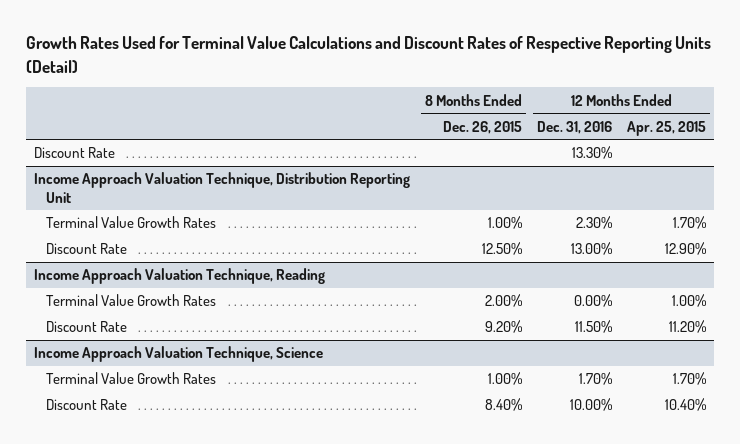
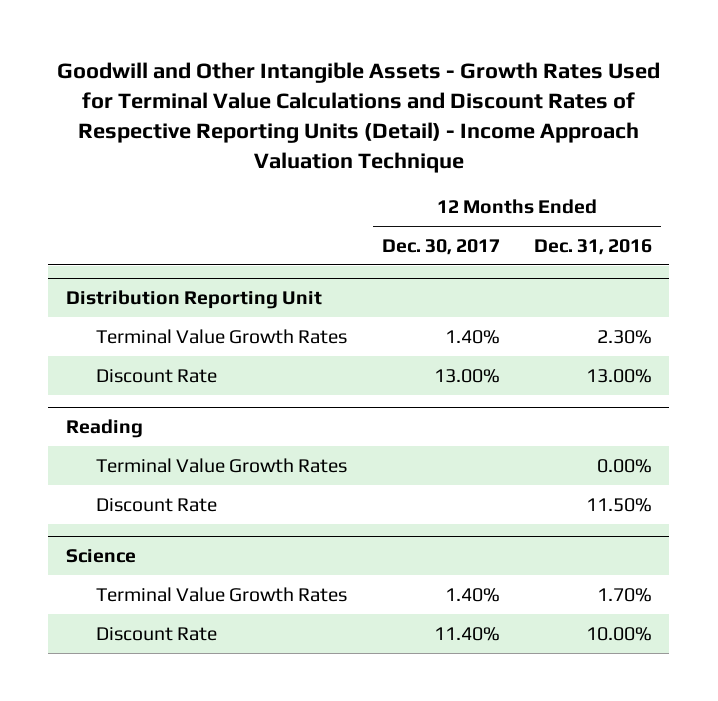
- Growth Rates Used for Terminal Value Calculations and Discount Rates of Respective Reporting Units (Detail)
+ Goodwill and Other Intangible Assets - Growth Rates Used for Terminal Value Calculations and Discount Rates of Respective Reporting Units (Detail) - Income Approach Valuation Technique
- | 8 Months Ended Dec. 26, 2015 | 12 Months Ended Dec. 31, 2016 | 12 Months Ended Apr. 25, 2015
+ | 12 Months Ended Dec. 30, 2017 | 12 Months Ended Dec. 31, 2016
- Discount Rate | | 13.30% |
- Income Approach Valuation Technique, Distribution Reporting Unit
+ Distribution Reporting Unit
- Income Approach Valuation Technique, Reading
+ Reading
- Income Approach Valuation Technique, Science
+ Science

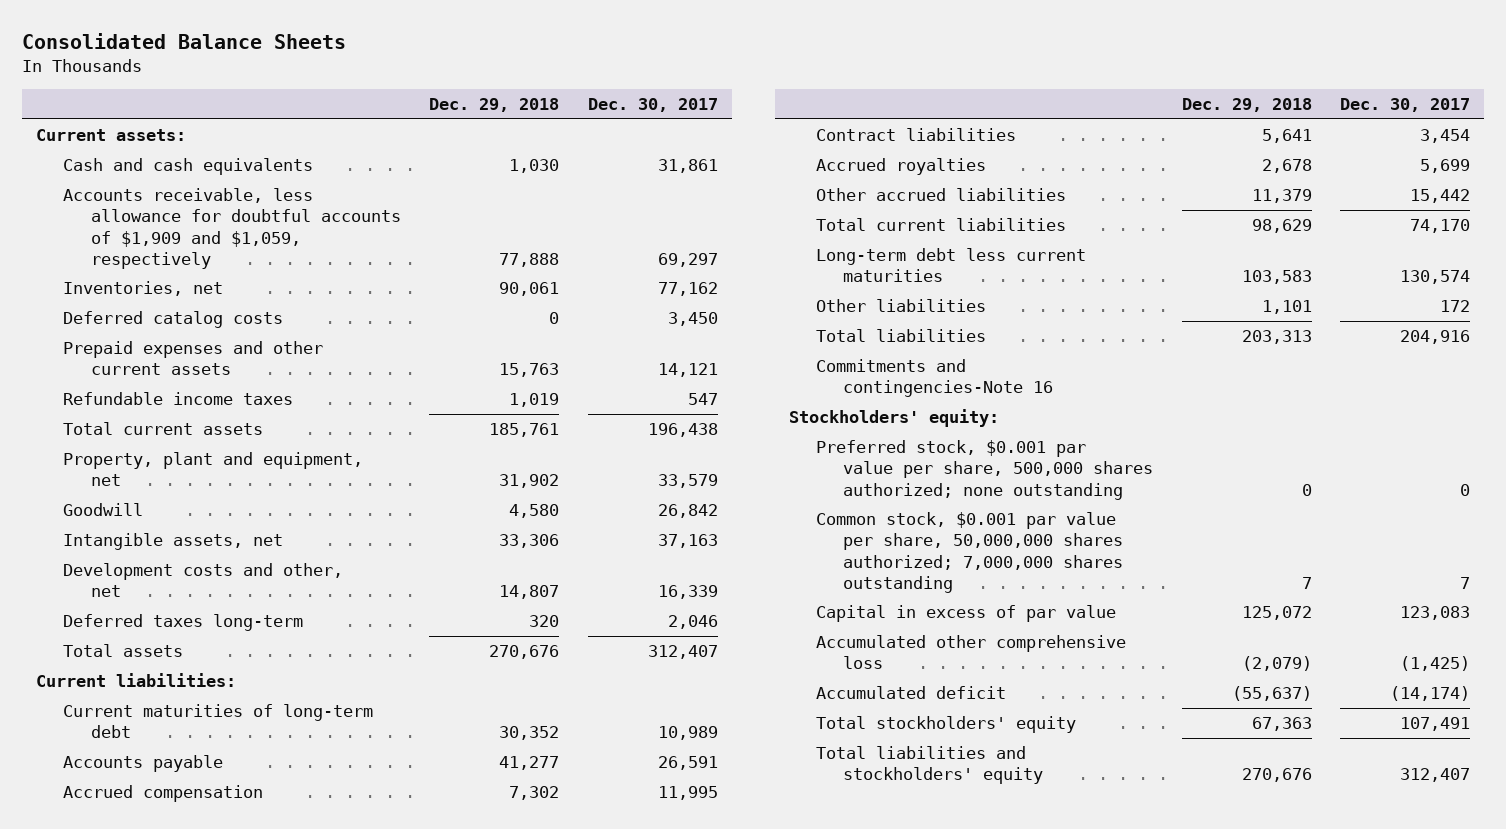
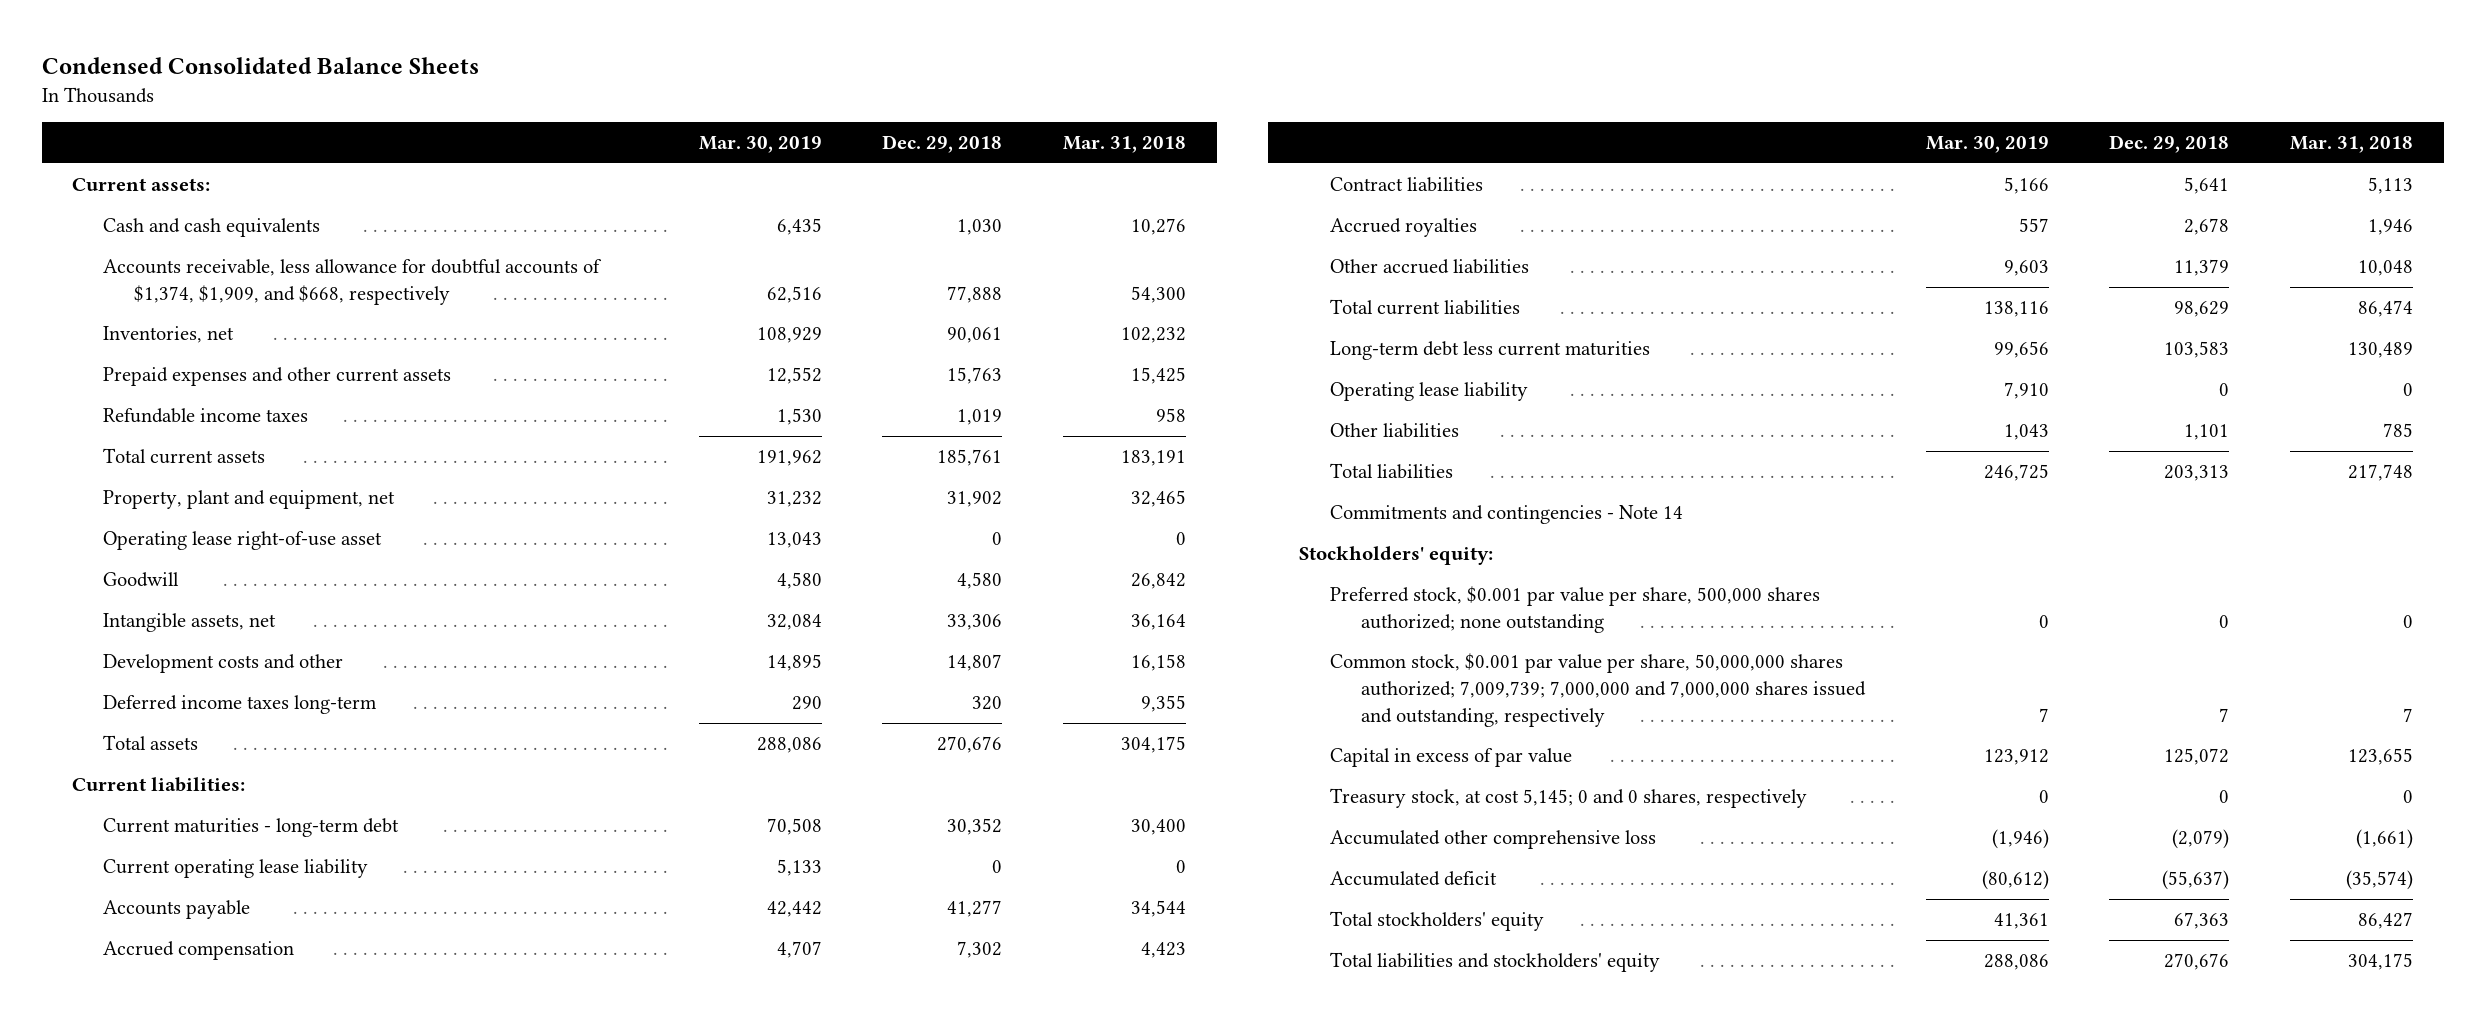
- Consolidated Balance Sheets
+ Condensed Consolidated Balance Sheets
- | Dec. 29, 2018 | Dec. 30, 2017
+ | Mar. 30, 2019 | Dec. 29, 2018 | Mar. 31, 2018
- Accounts receivable, less allowance for doubtful accounts of $1,909 and $1,059, respectively | 77,888 | 69,297
+ Accounts receivable, less allowance for doubtful accounts of $1,374, $1,909, and $668, respectively | 62,516 | 77,888 | 54,300
- Deferred catalog costs | 0 | 3,450
+ Operating lease right-of-use asset | 13,043 | 0 | 0
- Development costs and other, net | 14,807 | 16,339
- Deferred taxes long-term | 320 | 2,046
+ Development costs and other | 14,895 | 14,807 | 16,158
+ Deferred income taxes long-term | 290 | 320 | 9,355
- Current maturities of long-term debt | 30,352 | 10,989
+ Current maturities - long-term debt | 70,508 | 30,352 | 30,400
+ Current operating lease liability | 5,133 | 0 | 0
+ Operating lease liability | 7,910 | 0 | 0
- Commitments and contingencies-Note 16
+ Commitments and contingencies - Note 14
- Common stock, $0.001 par value per share, 50,000,000 shares authorized; 7,000,000 shares outstanding | 7 | 7
+ Common stock, $0.001 par value per share, 50,000,000 shares authorized; 7,009,739; 7,000,000 and 7,000,000 shares issued and outstanding, respectively | 7 | 7 | 7
+ Treasury stock, at cost 5,145; 0 and 0 shares, respectively | 0 | 0 | 0

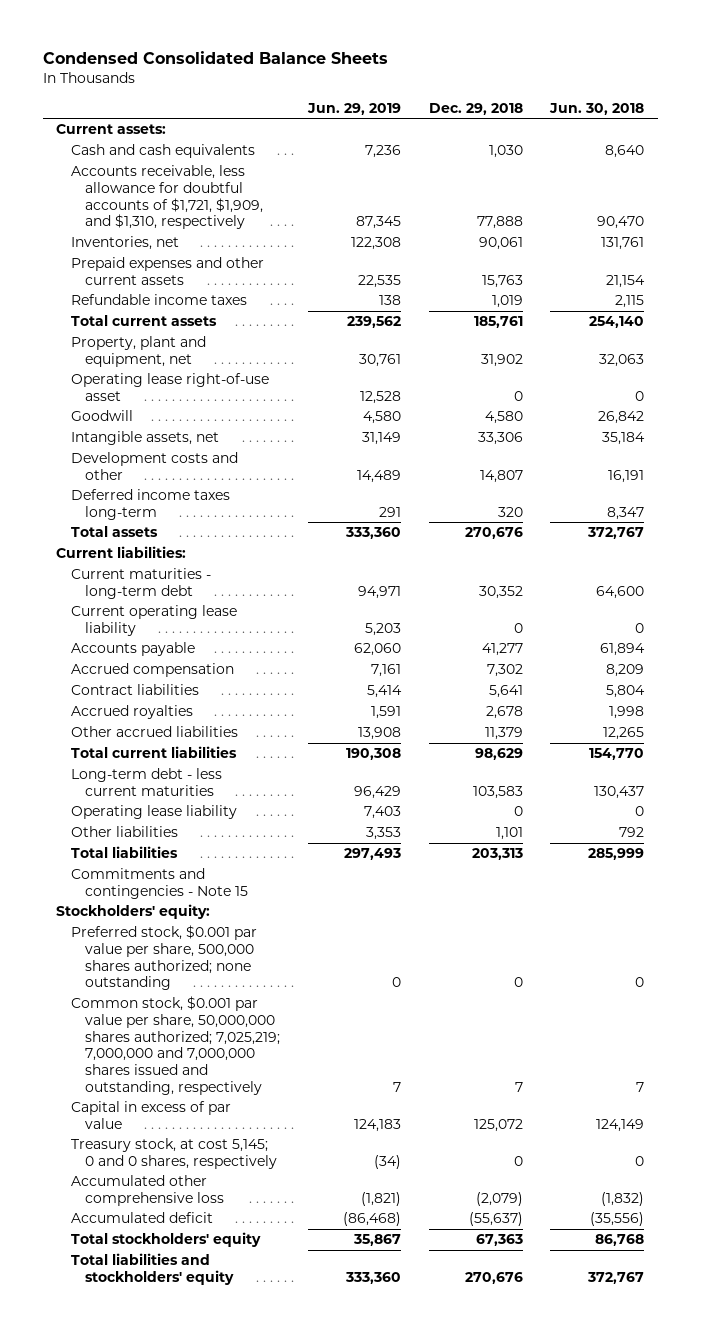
- | Mar. 30, 2019 | Dec. 29, 2018 | Mar. 31, 2018
+ | Jun. 29, 2019 | Dec. 29, 2018 | Jun. 30, 2018
- Accounts receivable, less allowance for doubtful accounts of $1,374, $1,909, and $668, respectively | 62,516 | 77,888 | 54,300
+ Accounts receivable, less allowance for doubtful accounts of $1,721, $1,909, and $1,310, respectively | 87,345 | 77,888 | 90,470
- Long-term debt less current maturities | 99,656 | 103,583 | 130,489
+ Long-term debt - less current maturities | 96,429 | 103,583 | 130,437
- Commitments and contingencies - Note 14
+ Commitments and contingencies - Note 15
- Common stock, $0.001 par value per share, 50,000,000 shares authorized; 7,009,739; 7,000,000 and 7,000,000 shares issued and outstanding, respectively | 7 | 7 | 7
+ Common stock, $0.001 par value per share, 50,000,000 shares authorized; 7,025,219; 7,000,000 and 7,000,000 shares issued and outstanding, respectively | 7 | 7 | 7

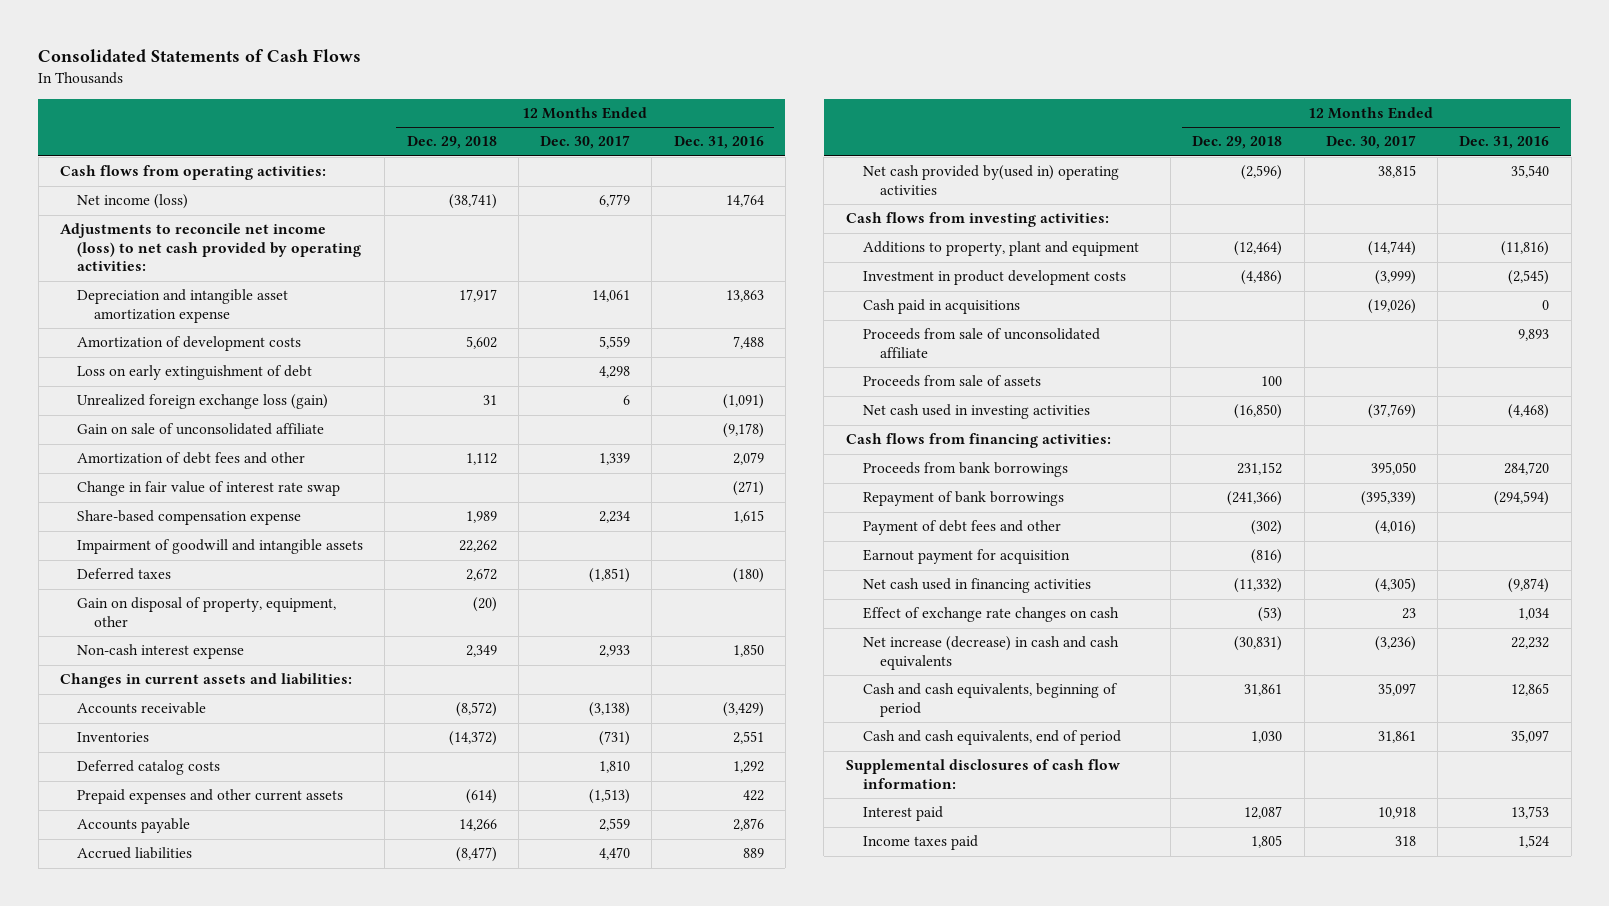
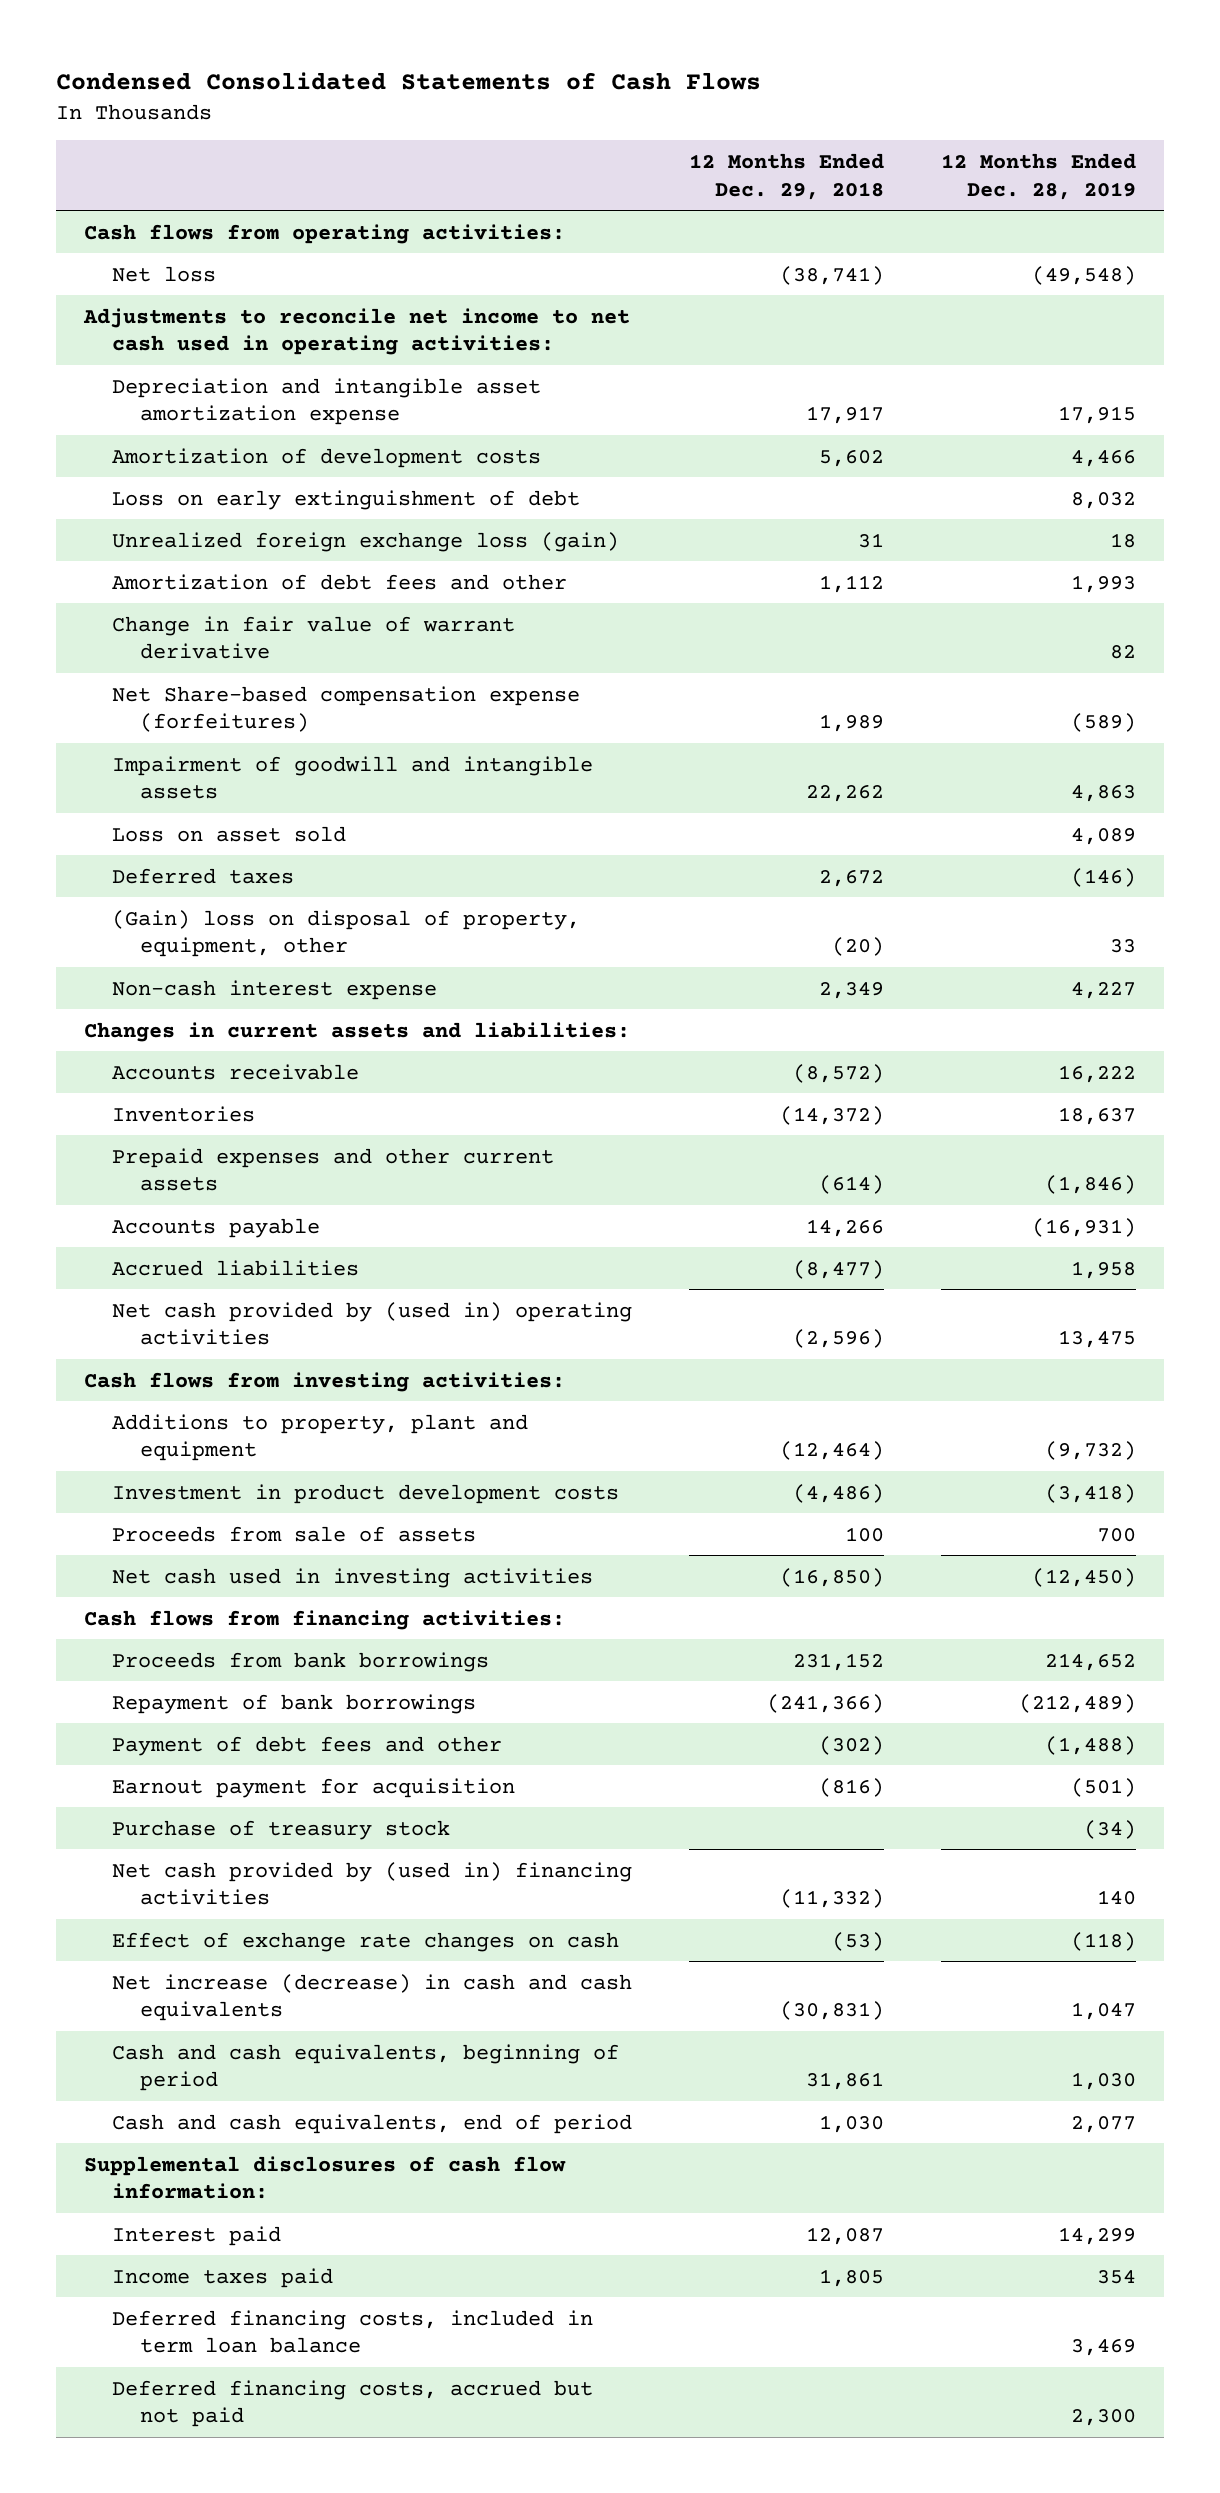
- Consolidated Statements of Cash Flows
+ Condensed Consolidated Statements of Cash Flows
- | 12 Months Ended Dec. 29, 2018 | 12 Months Ended Dec. 30, 2017 | 12 Months Ended Dec. 31, 2016
+ | 12 Months Ended Dec. 29, 2018 | 12 Months Ended Dec. 28, 2019
- Net income (loss) | (38,741) | 6,779 | 14,764
- Adjustments to reconcile net income (loss) to net cash provided by operating activities:
+ Net loss | (38,741) | (49,548)
+ Adjustments to reconcile net income to net cash used in operating activities:
- Gain on sale of unconsolidated affiliate | | | (9,178)
- Change in fair value of interest rate swap | | | (271)
- Share-based compensation expense | 1,989 | 2,234 | 1,615
+ Change in fair value of warrant derivative | | 82
+ Net Share-based compensation expense (forfeitures) | 1,989 | (589)
+ Loss on asset sold | | 4,089
- Gain on disposal of property, equipment, other | (20) | |
+ (Gain) loss on disposal of property, equipment, other | (20) | 33
- Deferred catalog costs | | 1,810 | 1,292
- Net cash provided by(used in) operating activities | (2,596) | 38,815 | 35,540
+ Net cash provided by (used in) operating activities | (2,596) | 13,475
- Cash paid in acquisitions | | (19,026) | 0
- Proceeds from sale of unconsolidated affiliate | | | 9,893
- Net cash used in financing activities | (11,332) | (4,305) | (9,874)
+ Purchase of treasury stock | | (34)
+ Net cash provided by (used in) financing activities | (11,332) | 140
+ Deferred financing costs, included in term loan balance | | 3,469
+ Deferred financing costs, accrued but not paid | | 2,300

